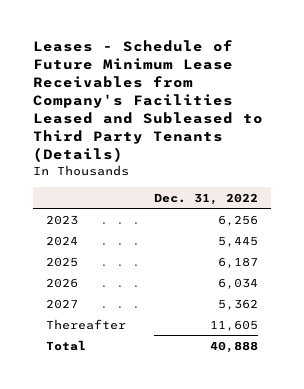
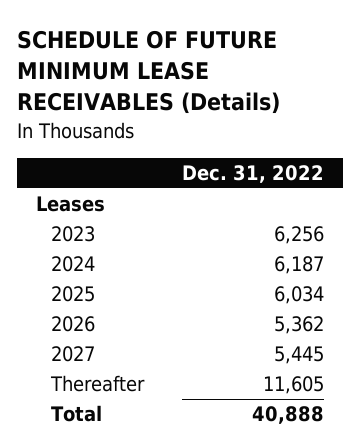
- Leases - Schedule of Future Minimum Lease Receivables from Company's Facilities Leased and Subleased to Third Party Tenants (Details)
+ SCHEDULE OF FUTURE MINIMUM LEASE RECEIVABLES (Details)
+ Leases
- 2024 | 5,445
- 2025 | 6,187
- 2026 | 6,034
- 2027 | 5,362
+ 2024 | 6,187
+ 2025 | 6,034
+ 2026 | 5,362
+ 2027 | 5,445

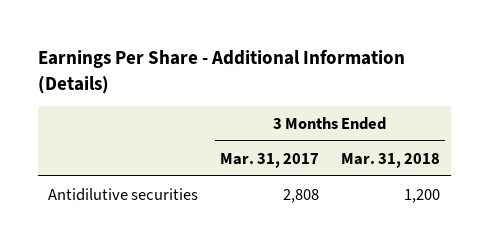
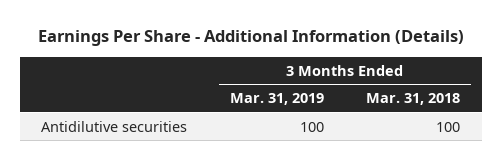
- | 3 Months Ended Mar. 31, 2017 | 3 Months Ended Mar. 31, 2018
+ | 3 Months Ended Mar. 31, 2019 | 3 Months Ended Mar. 31, 2018
- Antidilutive securities | 2,808 | 1,200
+ Antidilutive securities | 100 | 100

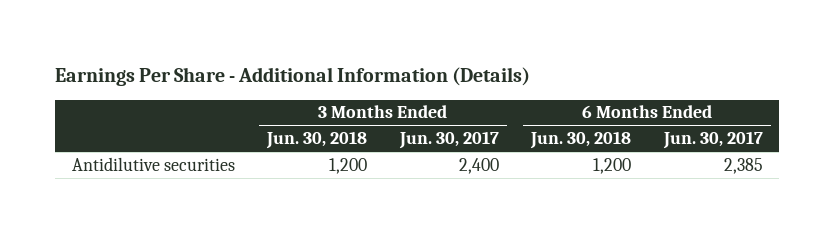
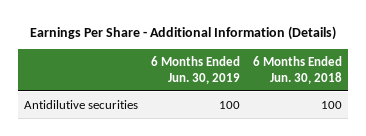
- | 3 Months Ended Jun. 30, 2018 | 3 Months Ended Jun. 30, 2017 | 6 Months Ended Jun. 30, 2018 | 6 Months Ended Jun. 30, 2017
+ | 6 Months Ended Jun. 30, 2019 | 6 Months Ended Jun. 30, 2018
- Antidilutive securities | 1,200 | 2,400 | 1,200 | 2,385
+ Antidilutive securities | 100 | 100

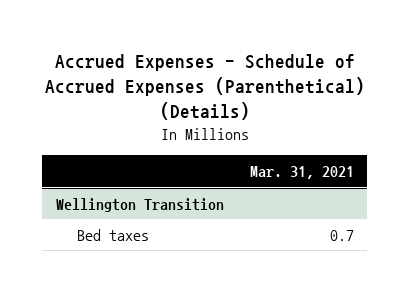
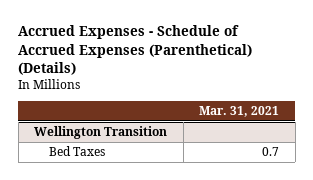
@ Wellington Transition
- Bed taxes | 0.7
+ Bed Taxes | 0.7

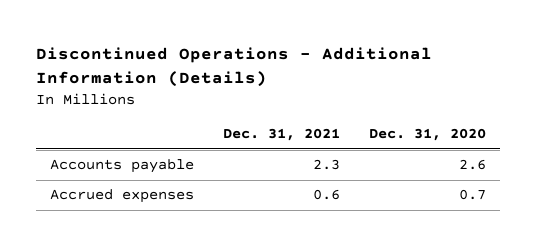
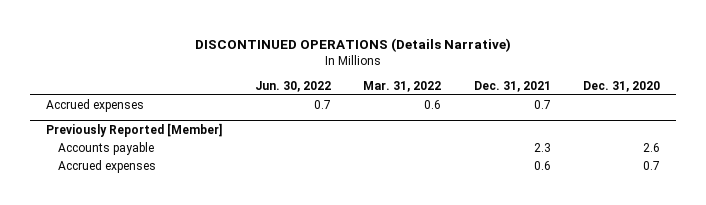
- Discontinued Operations - Additional Information (Details)
+ DISCONTINUED OPERATIONS (Details Narrative)
- | Dec. 31, 2021 | Dec. 31, 2020
+ | Jun. 30, 2022 | Mar. 31, 2022 | Dec. 31, 2021 | Dec. 31, 2020
+ Accrued expenses | 0.7 | 0.6 | 0.7 |
+ Previously Reported [Member]

